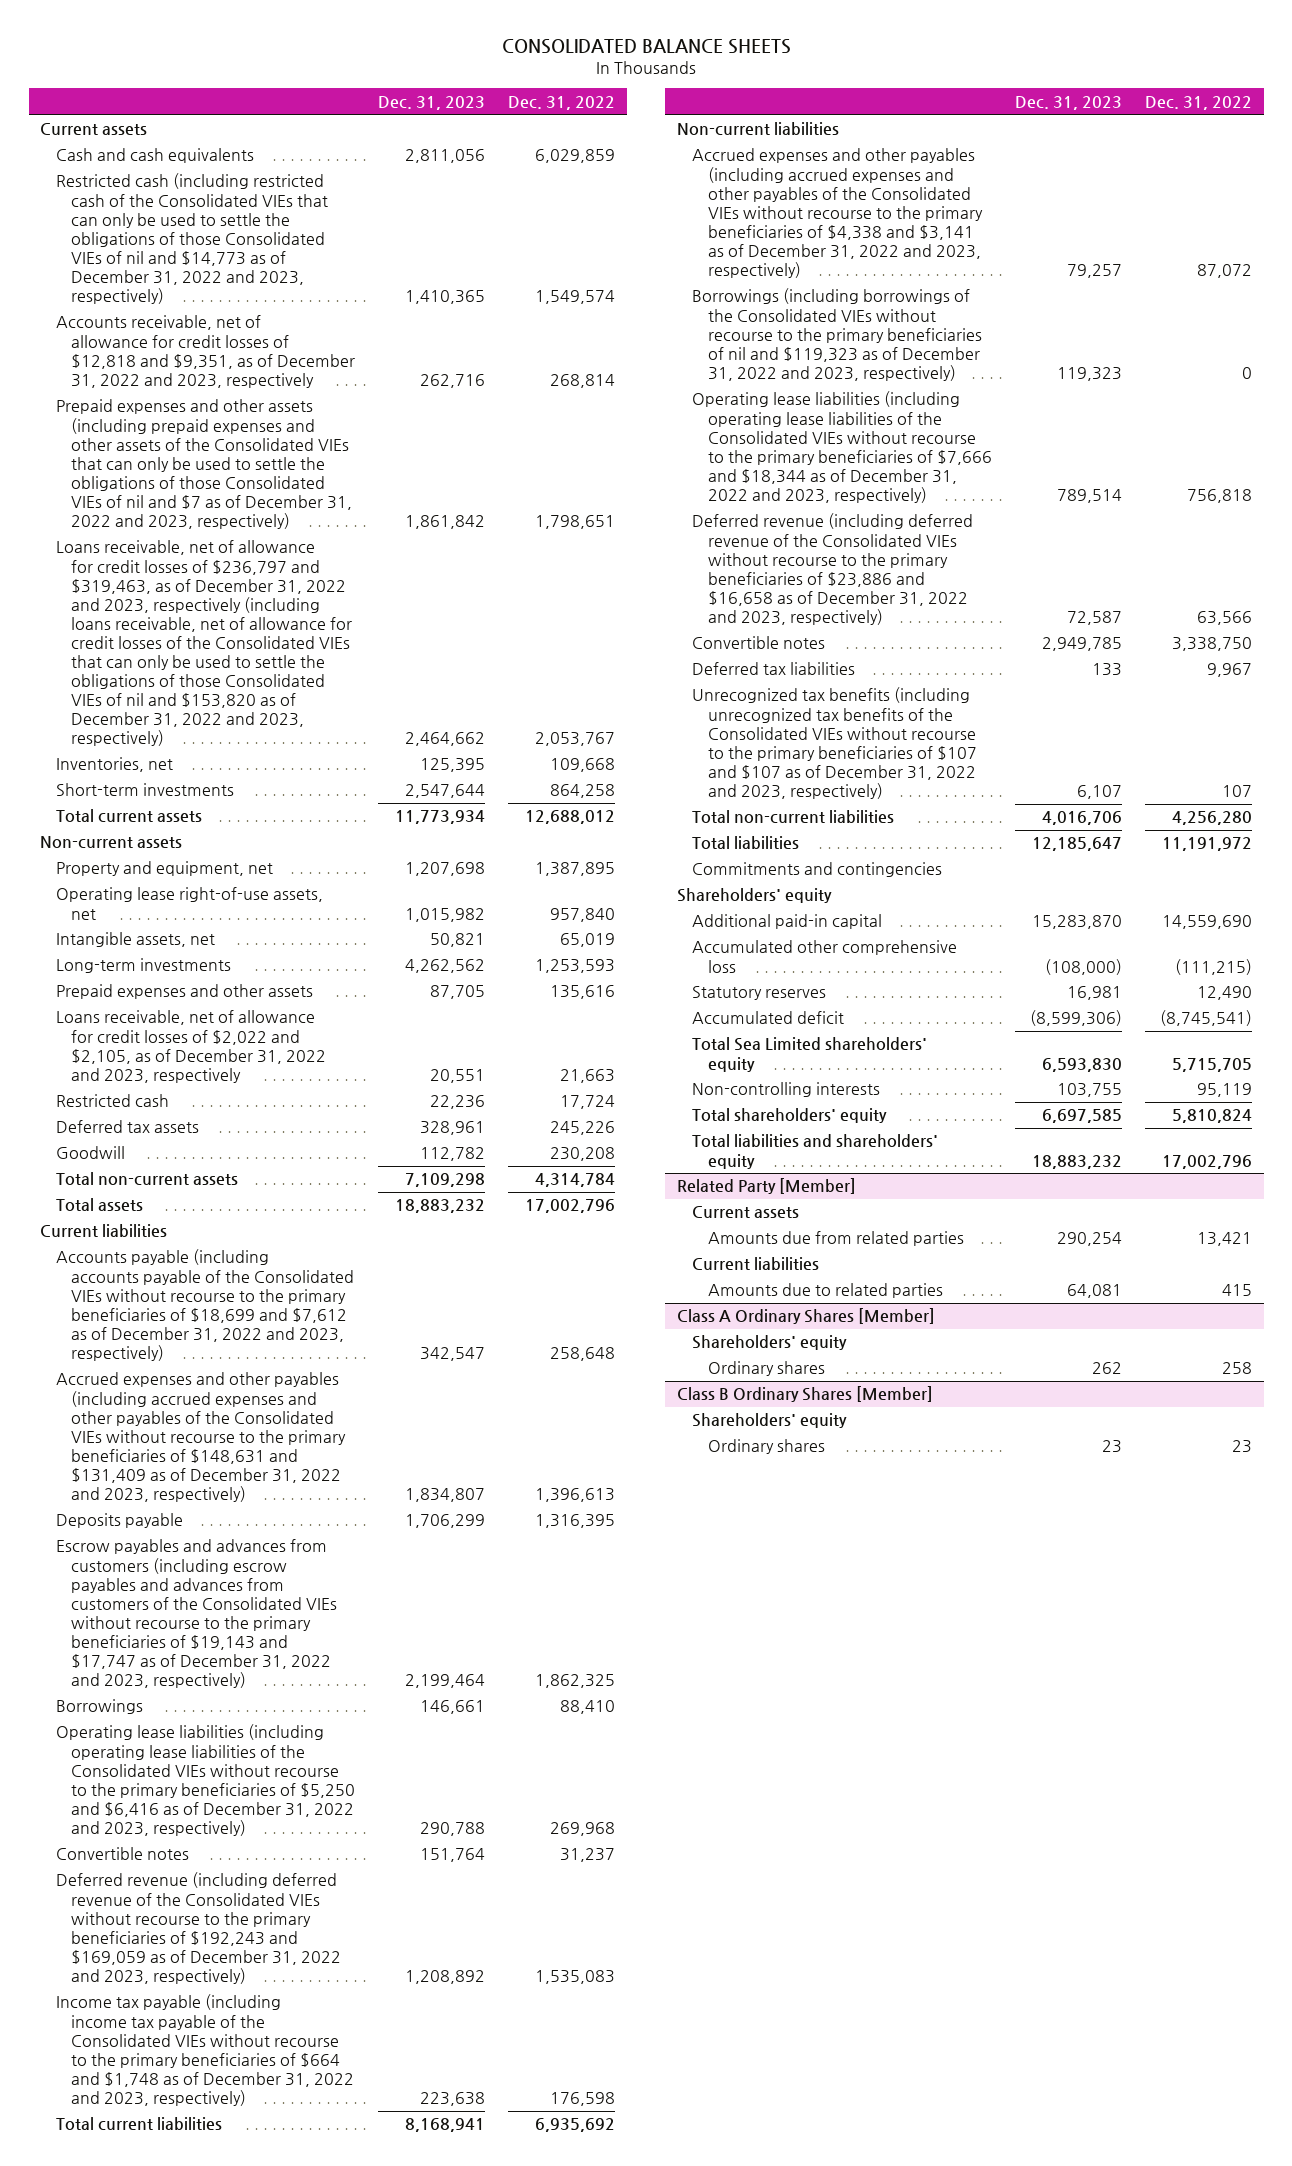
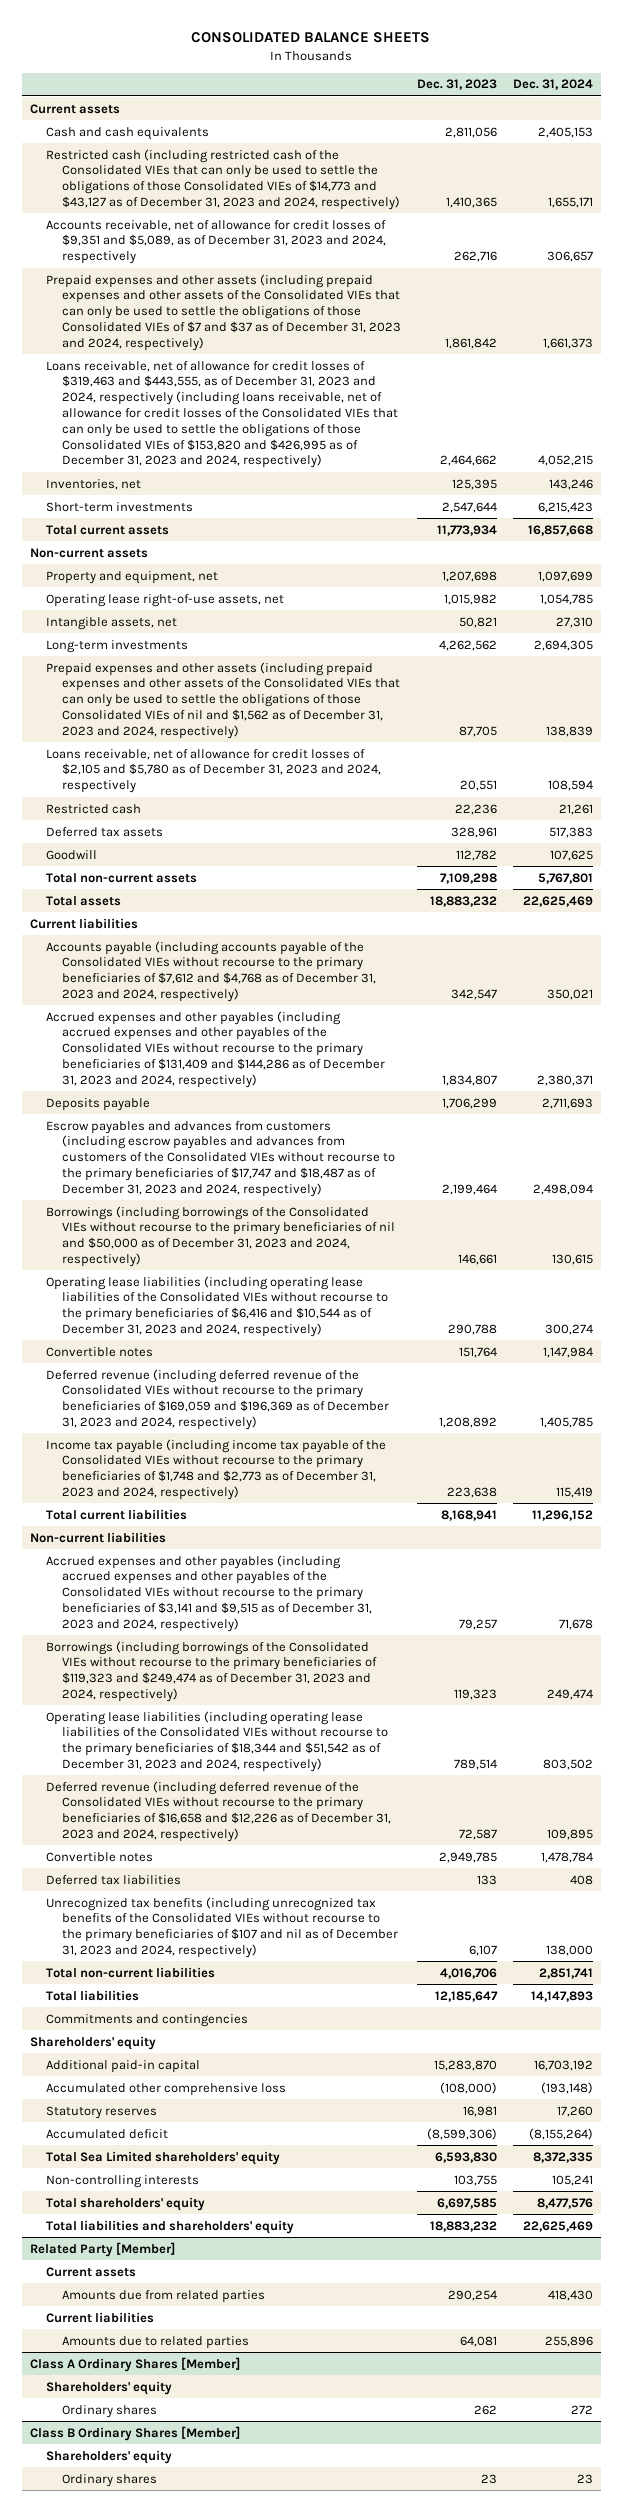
- | Dec. 31, 2023 | Dec. 31, 2022
+ | Dec. 31, 2023 | Dec. 31, 2024
- Restricted cash (including restricted cash of the Consolidated VIEs that can only be used to settle the obligations of those Consolidated VIEs of nil and $14,773 as of December 31, 2022 and 2023, respectively) | 1,410,365 | 1,549,574
- Accounts receivable, net of allowance for credit losses of $12,818 and $9,351, as of December 31, 2022 and 2023, respectively | 262,716 | 268,814
- Prepaid expenses and other assets (including prepaid expenses and other assets of the Consolidated VIEs that can only be used to settle the obligations of those Consolidated VIEs of nil and $7 as of December 31, 2022 and 2023, respectively) | 1,861,842 | 1,798,651
- Loans receivable, net of allowance for credit losses of $236,797 and $319,463, as of December 31, 2022 and 2023, respectively (including loans receivable, net of allowance for credit losses of the Consolidated VIEs that can only be used to settle the obligations of those Consolidated VIEs of nil and $153,820 as of December 31, 2022 and 2023, respectively) | 2,464,662 | 2,053,767
+ Restricted cash (including restricted cash of the Consolidated VIEs that can only be used to settle the obligations of those Consolidated VIEs of $14,773 and $43,127 as of December 31, 2023 and 2024, respectively) | 1,410,365 | 1,655,171
+ Accounts receivable, net of allowance for credit losses of $9,351 and $5,089, as of December 31, 2023 and 2024, respectively | 262,716 | 306,657
+ Prepaid expenses and other assets (including prepaid expenses and other assets of the Consolidated VIEs that can only be used to settle the obligations of those Consolidated VIEs of $7 and $37 as of December 31, 2023 and 2024, respectively) | 1,861,842 | 1,661,373
+ Loans receivable, net of allowance for credit losses of $319,463 and $443,555, as of December 31, 2023 and 2024, respectively (including loans receivable, net of allowance for credit losses of the Consolidated VIEs that can only be used to settle the obligations of those Consolidated VIEs of $153,820 and $426,995 as of December 31, 2023 and 2024, respectively) | 2,464,662 | 4,052,215
- Prepaid expenses and other assets | 87,705 | 135,616
- Loans receivable, net of allowance for credit losses of $2,022 and $2,105, as of December 31, 2022 and 2023, respectively | 20,551 | 21,663
+ Prepaid expenses and other assets (including prepaid expenses and other assets of the Consolidated VIEs that can only be used to settle the obligations of those Consolidated VIEs of nil and $1,562 as of December 31, 2023 and 2024, respectively) | 87,705 | 138,839
+ Loans receivable, net of allowance for credit losses of $2,105 and $5,780 as of December 31, 2023 and 2024, respectively | 20,551 | 108,594
- Accounts payable (including accounts payable of the Consolidated VIEs without recourse to the primary beneficiaries of $18,699 and $7,612 as of December 31, 2022 and 2023, respectively) | 342,547 | 258,648
- Accrued expenses and other payables (including accrued expenses and other payables of the Consolidated VIEs without recourse to the primary beneficiaries of $148,631 and $131,409 as of December 31, 2022 and 2023, respectively) | 1,834,807 | 1,396,613
+ Accounts payable (including accounts payable of the Consolidated VIEs without recourse to the primary beneficiaries of $7,612 and $4,768 as of December 31, 2023 and 2024, respectively) | 342,547 | 350,021
+ Accrued expenses and other payables (including accrued expenses and other payables of the Consolidated VIEs without recourse to the primary beneficiaries of $131,409 and $144,286 as of December 31, 2023 and 2024, respectively) | 1,834,807 | 2,380,371
- Escrow payables and advances from customers (including escrow payables and advances from customers of the Consolidated VIEs without recourse to the primary beneficiaries of $19,143 and $17,747 as of December 31, 2022 and 2023, respectively) | 2,199,464 | 1,862,325
- Borrowings | 146,661 | 88,410
- Operating lease liabilities (including operating lease liabilities of the Consolidated VIEs without recourse to the primary beneficiaries of $5,250 and $6,416 as of December 31, 2022 and 2023, respectively) | 290,788 | 269,968
+ Escrow payables and advances from customers (including escrow payables and advances from customers of the Consolidated VIEs without recourse to the primary beneficiaries of $17,747 and $18,487 as of December 31, 2023 and 2024, respectively) | 2,199,464 | 2,498,094
+ Borrowings (including borrowings of the Consolidated VIEs without recourse to the primary beneficiaries of nil and $50,000 as of December 31, 2023 and 2024, respectively) | 146,661 | 130,615
+ Operating lease liabilities (including operating lease liabilities of the Consolidated VIEs without recourse to the primary beneficiaries of $6,416 and $10,544 as of December 31, 2023 and 2024, respectively) | 290,788 | 300,274
- Deferred revenue (including deferred revenue of the Consolidated VIEs without recourse to the primary beneficiaries of $192,243 and $169,059 as of December 31, 2022 and 2023, respectively) | 1,208,892 | 1,535,083
- Income tax payable (including income tax payable of the Consolidated VIEs without recourse to the primary beneficiaries of $664 and $1,748 as of December 31, 2022 and 2023, respectively) | 223,638 | 176,598
+ Deferred revenue (including deferred revenue of the Consolidated VIEs without recourse to the primary beneficiaries of $169,059 and $196,369 as of December 31, 2023 and 2024, respectively) | 1,208,892 | 1,405,785
+ Income tax payable (including income tax payable of the Consolidated VIEs without recourse to the primary beneficiaries of $1,748 and $2,773 as of December 31, 2023 and 2024, respectively) | 223,638 | 115,419
- Accrued expenses and other payables (including accrued expenses and other payables of the Consolidated VIEs without recourse to the primary beneficiaries of $4,338 and $3,141 as of December 31, 2022 and 2023, respectively) | 79,257 | 87,072
- Borrowings (including borrowings of the Consolidated VIEs without recourse to the primary beneficiaries of nil and $119,323 as of December 31, 2022 and 2023, respectively) | 119,323 | 0
- Operating lease liabilities (including operating lease liabilities of the Consolidated VIEs without recourse to the primary beneficiaries of $7,666 and $18,344 as of December 31, 2022 and 2023, respectively) | 789,514 | 756,818
- Deferred revenue (including deferred revenue of the Consolidated VIEs without recourse to the primary beneficiaries of $23,886 and $16,658 as of December 31, 2022 and 2023, respectively) | 72,587 | 63,566
+ Accrued expenses and other payables (including accrued expenses and other payables of the Consolidated VIEs without recourse to the primary beneficiaries of $3,141 and $9,515 as of December 31, 2023 and 2024, respectively) | 79,257 | 71,678
+ Borrowings (including borrowings of the Consolidated VIEs without recourse to the primary beneficiaries of $119,323 and $249,474 as of December 31, 2023 and 2024, respectively) | 119,323 | 249,474
+ Operating lease liabilities (including operating lease liabilities of the Consolidated VIEs without recourse to the primary beneficiaries of $18,344 and $51,542 as of December 31, 2023 and 2024, respectively) | 789,514 | 803,502
+ Deferred revenue (including deferred revenue of the Consolidated VIEs without recourse to the primary beneficiaries of $16,658 and $12,226 as of December 31, 2023 and 2024, respectively) | 72,587 | 109,895
- Unrecognized tax benefits (including unrecognized tax benefits of the Consolidated VIEs without recourse to the primary beneficiaries of $107 and $107 as of December 31, 2022 and 2023, respectively) | 6,107 | 107
+ Unrecognized tax benefits (including unrecognized tax benefits of the Consolidated VIEs without recourse to the primary beneficiaries of $107 and nil as of December 31, 2023 and 2024, respectively) | 6,107 | 138,000

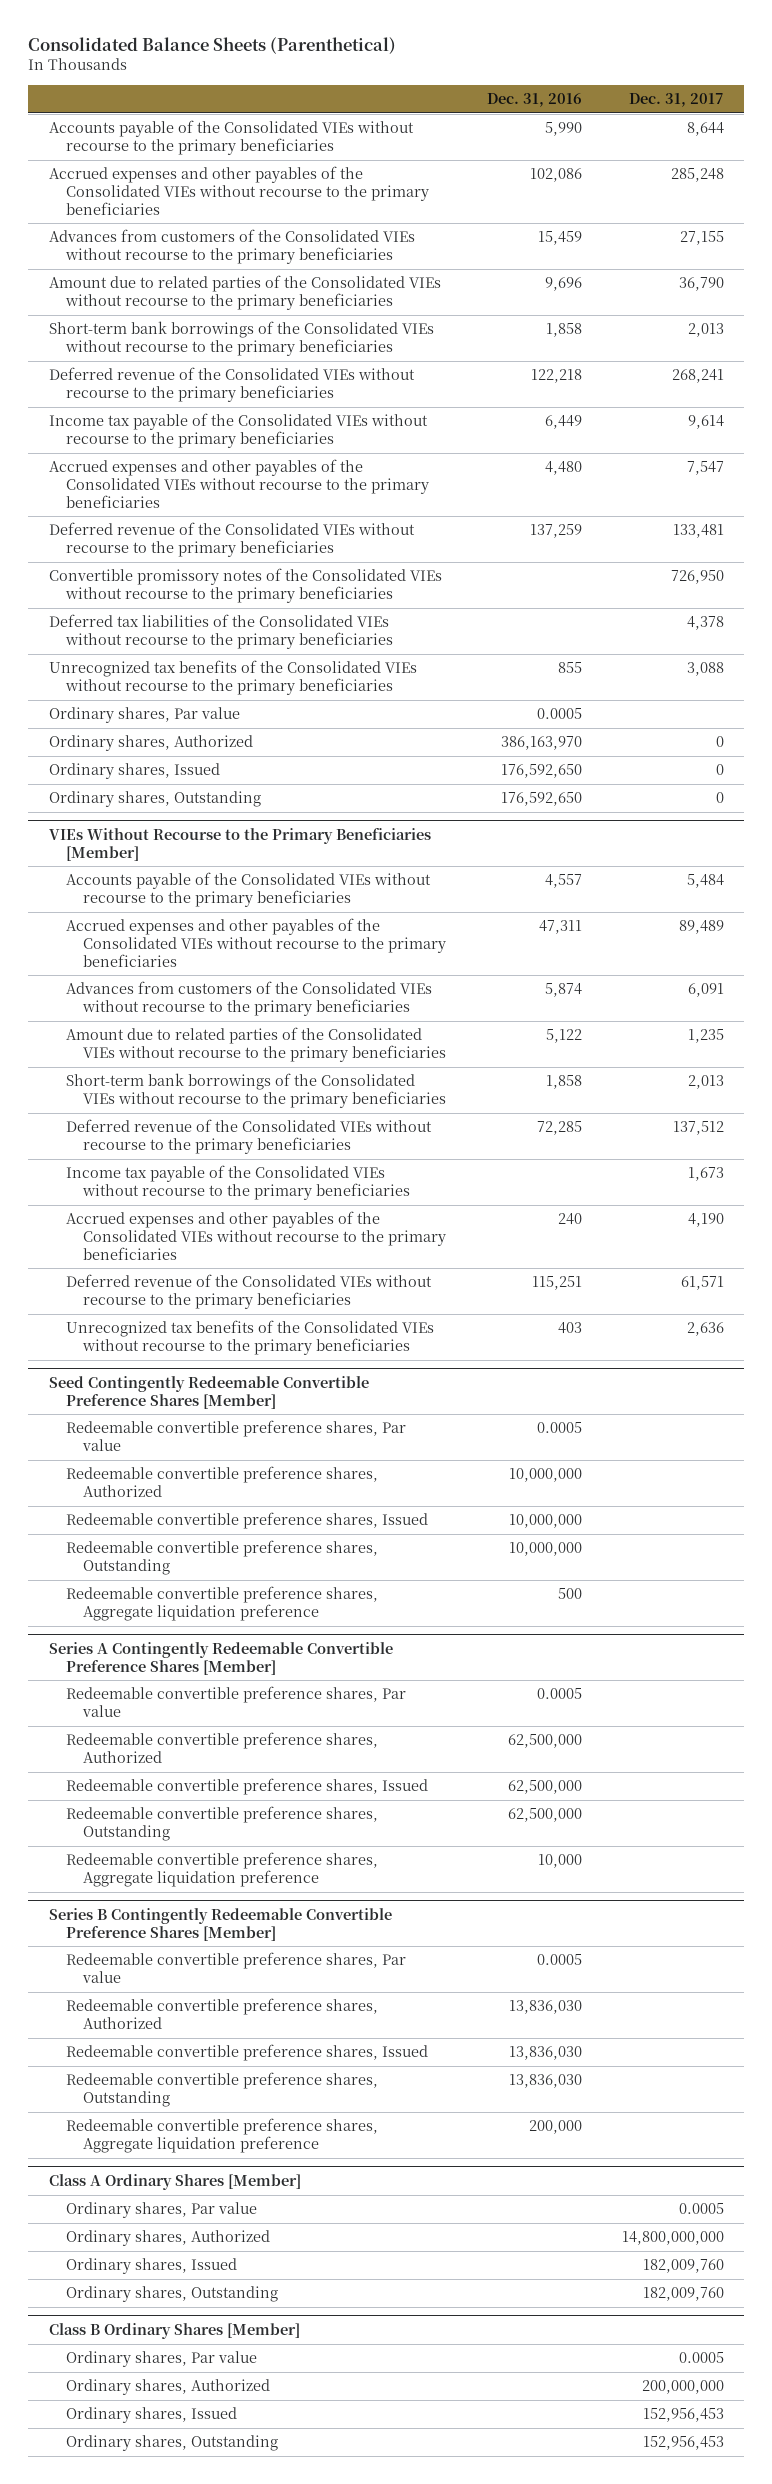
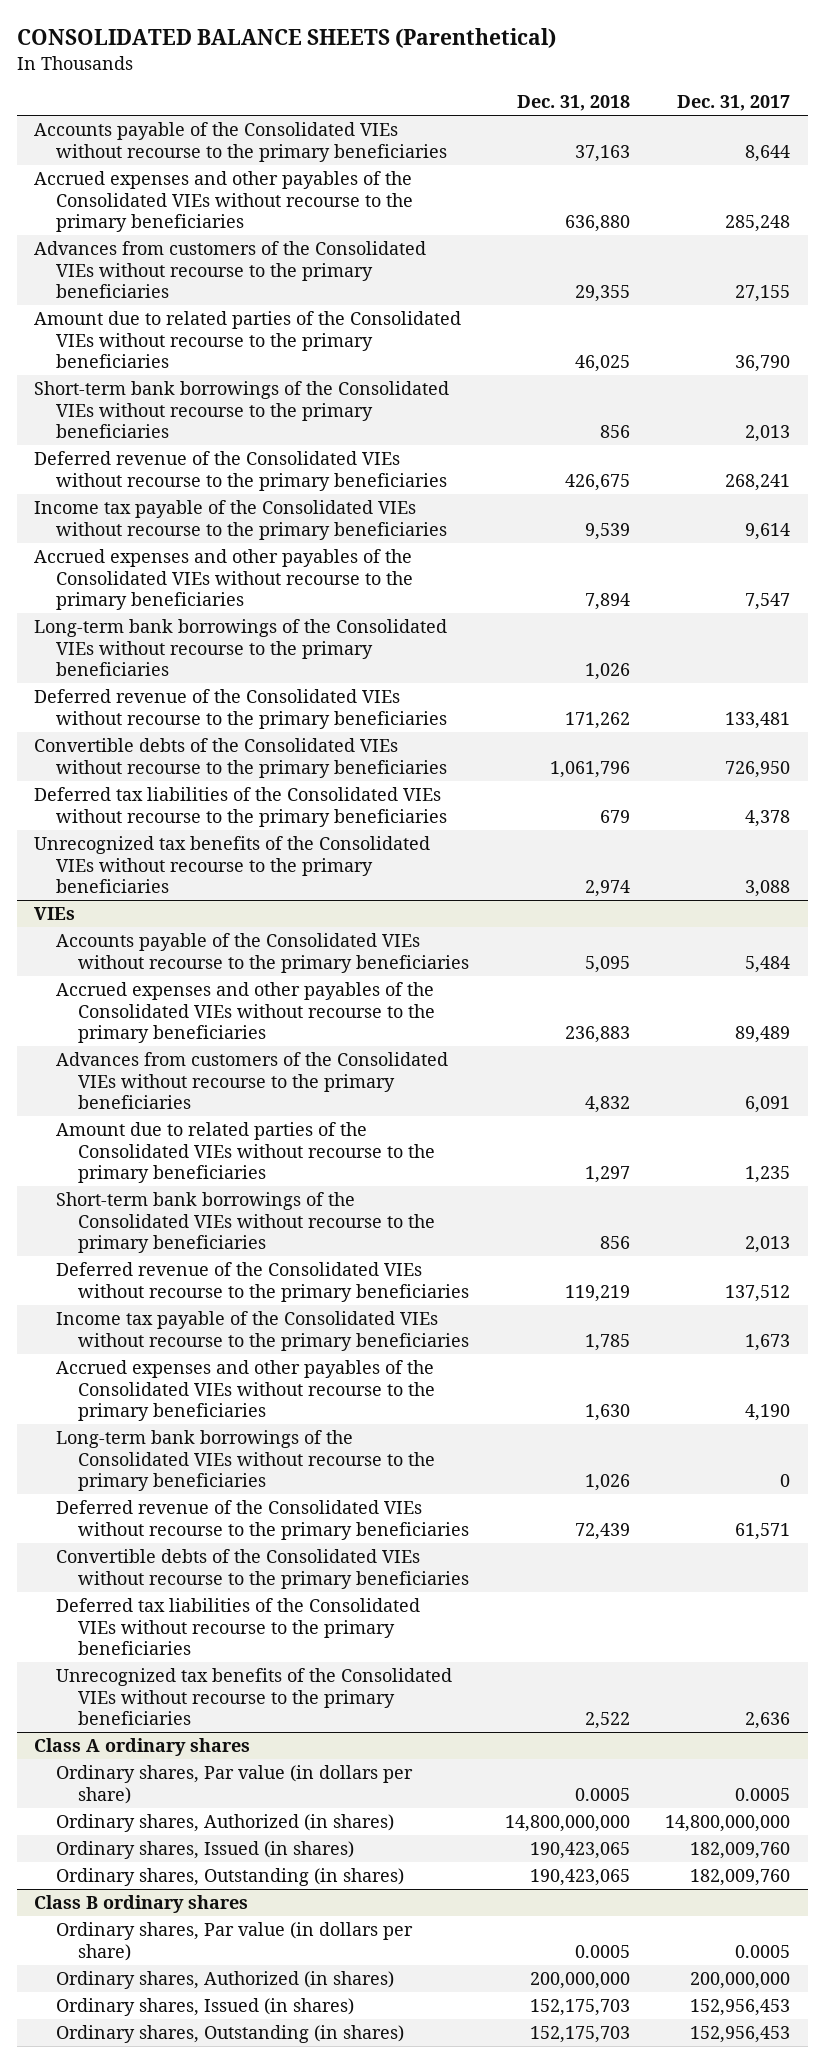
- Consolidated Balance Sheets (Parenthetical)
+ CONSOLIDATED BALANCE SHEETS (Parenthetical)
- | Dec. 31, 2016 | Dec. 31, 2017
+ | Dec. 31, 2018 | Dec. 31, 2017
+ Long-term bank borrowings of the Consolidated VIEs without recourse to the primary beneficiaries | 1,026 |
- Convertible promissory notes of the Consolidated VIEs without recourse to the primary beneficiaries | | 726,950
+ Convertible debts of the Consolidated VIEs without recourse to the primary beneficiaries | 1,061,796 | 726,950
- Ordinary shares, Par value | 0.0005 |
- Ordinary shares, Authorized | 386,163,970 | 0
- Ordinary shares, Issued | 176,592,650 | 0
- Ordinary shares, Outstanding | 176,592,650 | 0
- VIEs Without Recourse to the Primary Beneficiaries [Member]
+ VIEs
+ Long-term bank borrowings of the Consolidated VIEs without recourse to the primary beneficiaries | 1,026 | 0
+ Convertible debts of the Consolidated VIEs without recourse to the primary beneficiaries
+ Deferred tax liabilities of the Consolidated VIEs without recourse to the primary beneficiaries
- Seed Contingently Redeemable Convertible Preference Shares [Member]
- Redeemable convertible preference shares, Par value | 0.0005 |
- Redeemable convertible preference shares, Authorized | 10,000,000 |
- Redeemable convertible preference shares, Issued | 10,000,000 |
- Redeemable convertible preference shares, Outstanding | 10,000,000 |
- Redeemable convertible preference shares, Aggregate liquidation preference | 500 |
- Series A Contingently Redeemable Convertible Preference Shares [Member]
- Redeemable convertible preference shares, Par value | 0.0005 |
- Redeemable convertible preference shares, Authorized | 62,500,000 |
- Redeemable convertible preference shares, Issued | 62,500,000 |
- Redeemable convertible preference shares, Outstanding | 62,500,000 |
- Redeemable convertible preference shares, Aggregate liquidation preference | 10,000 |
- Series B Contingently Redeemable Convertible Preference Shares [Member]
- Redeemable convertible preference shares, Par value | 0.0005 |
- Redeemable convertible preference shares, Authorized | 13,836,030 |
- Redeemable convertible preference shares, Issued | 13,836,030 |
- Redeemable convertible preference shares, Outstanding | 13,836,030 |
- Redeemable convertible preference shares, Aggregate liquidation preference | 200,000 |
- Class A Ordinary Shares [Member]
- Ordinary shares, Par value | | 0.0005
- Ordinary shares, Authorized | | 14,800,000,000
- Ordinary shares, Issued | | 182,009,760
- Ordinary shares, Outstanding | | 182,009,760
- Class B Ordinary Shares [Member]
- Ordinary shares, Par value | | 0.0005
- Ordinary shares, Authorized | | 200,000,000
- Ordinary shares, Issued | | 152,956,453
- Ordinary shares, Outstanding | | 152,956,453
+ Class A ordinary shares
+ Ordinary shares, Par value (in dollars per share) | 0.0005 | 0.0005
+ Ordinary shares, Authorized (in shares) | 14,800,000,000 | 14,800,000,000
+ Ordinary shares, Issued (in shares) | 190,423,065 | 182,009,760
+ Ordinary shares, Outstanding (in shares) | 190,423,065 | 182,009,760
+ Class B ordinary shares
+ Ordinary shares, Par value (in dollars per share) | 0.0005 | 0.0005
+ Ordinary shares, Authorized (in shares) | 200,000,000 | 200,000,000
+ Ordinary shares, Issued (in shares) | 152,175,703 | 152,956,453
+ Ordinary shares, Outstanding (in shares) | 152,175,703 | 152,956,453

